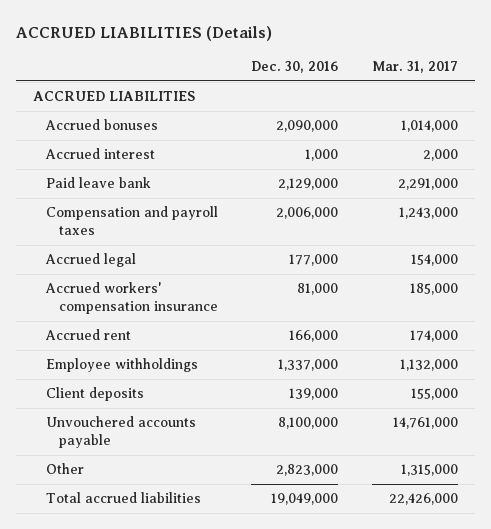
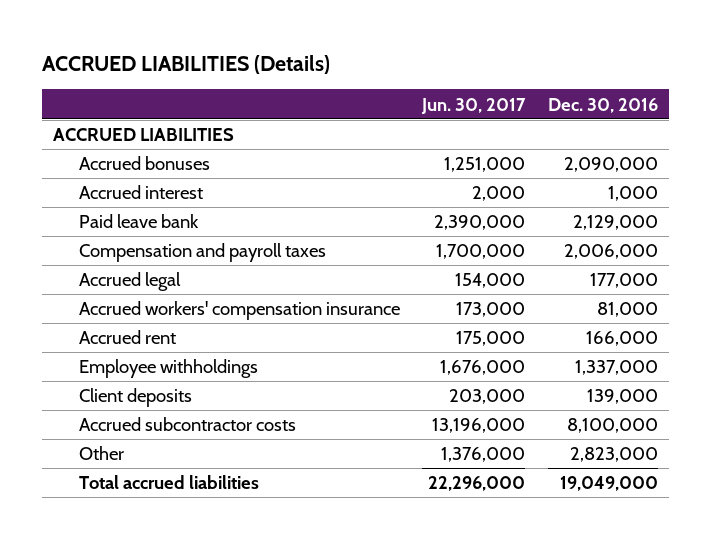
- | Dec. 30, 2016 | Mar. 31, 2017
+ | Jun. 30, 2017 | Dec. 30, 2016
- Unvouchered accounts payable | 8,100,000 | 14,761,000
+ Accrued subcontractor costs | 13,196,000 | 8,100,000

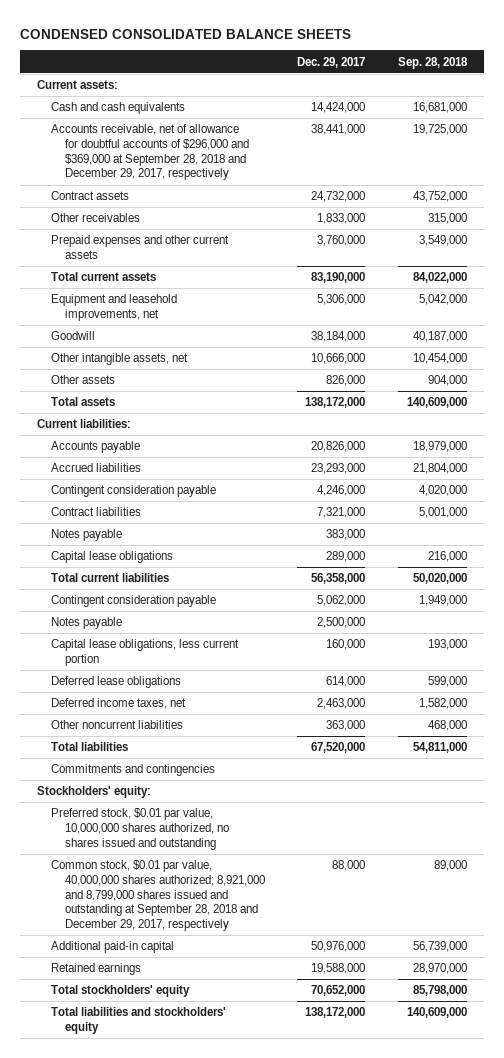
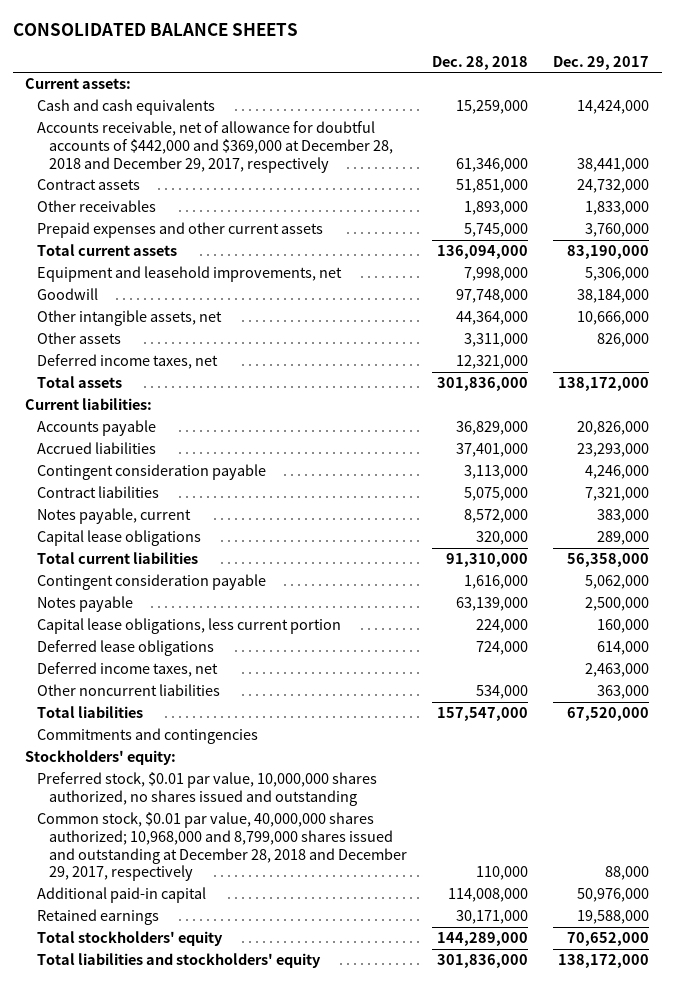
- CONDENSED CONSOLIDATED BALANCE SHEETS
+ CONSOLIDATED BALANCE SHEETS
- | Dec. 29, 2017 | Sep. 28, 2018
+ | Dec. 28, 2018 | Dec. 29, 2017
- Accounts receivable, net of allowance for doubtful accounts of $296,000 and $369,000 at September 28, 2018 and December 29, 2017, respectively | 38,441,000 | 19,725,000
+ Accounts receivable, net of allowance for doubtful accounts of $442,000 and $369,000 at December 28, 2018 and December 29, 2017, respectively | 61,346,000 | 38,441,000
+ Deferred income taxes, net | 12,321,000 |
- Notes payable | 383,000 |
+ Notes payable, current | 8,572,000 | 383,000
- Common stock, $0.01 par value, 40,000,000 shares authorized; 8,921,000 and 8,799,000 shares issued and outstanding at September 28, 2018 and December 29, 2017, respectively | 88,000 | 89,000
+ Common stock, $0.01 par value, 40,000,000 shares authorized; 10,968,000 and 8,799,000 shares issued and outstanding at December 28, 2018 and December 29, 2017, respectively | 110,000 | 88,000

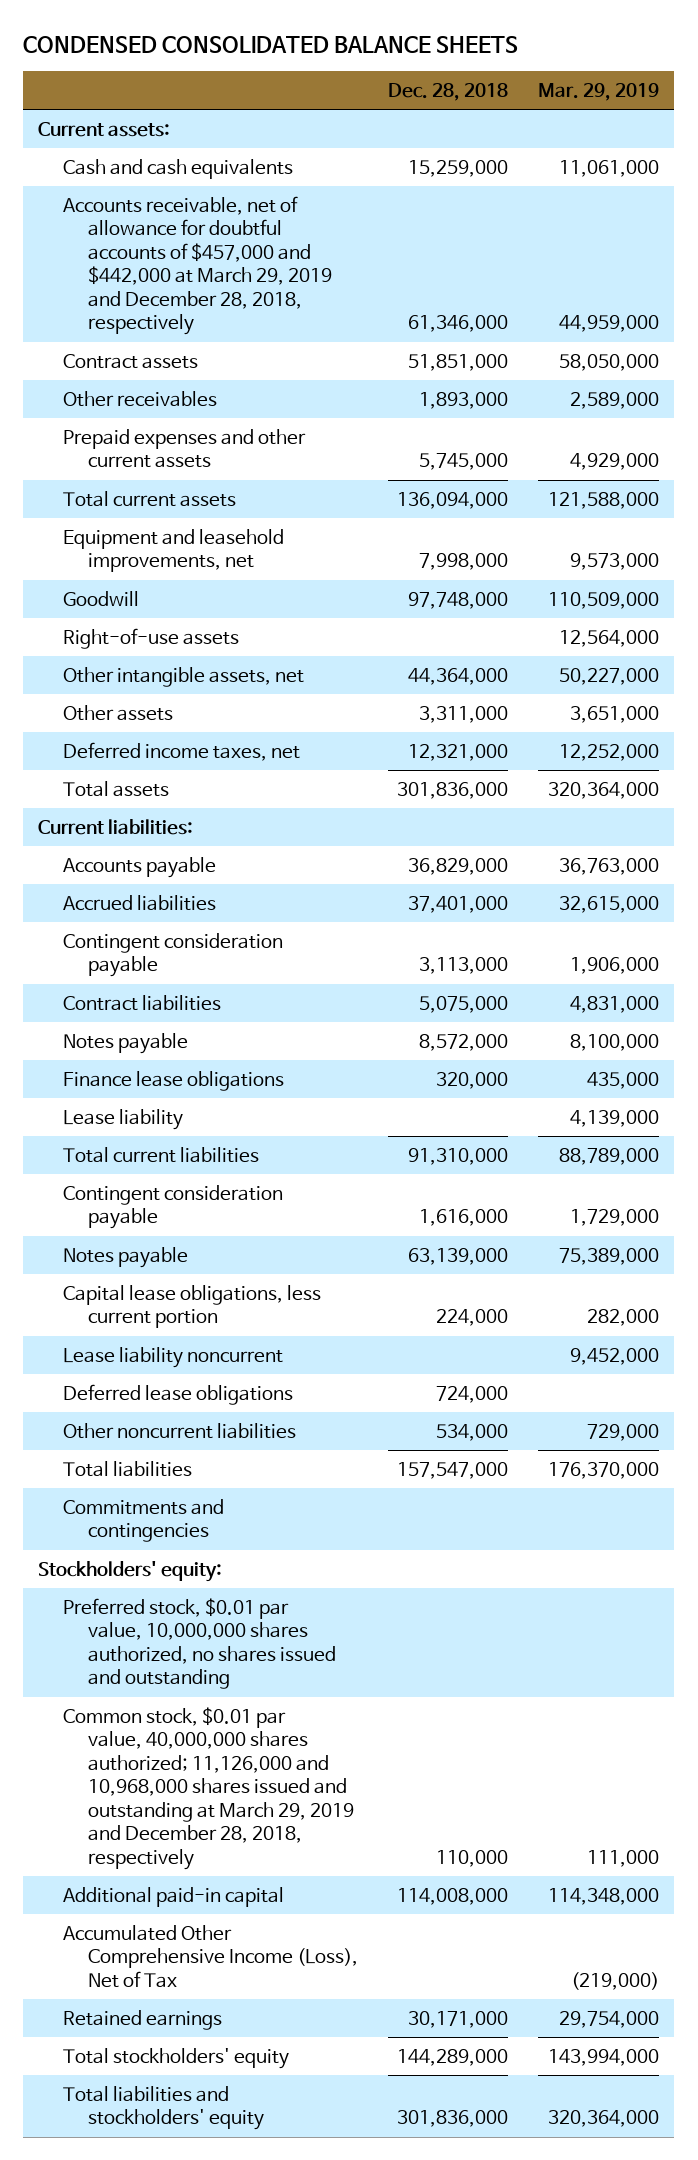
- CONSOLIDATED BALANCE SHEETS
+ CONDENSED CONSOLIDATED BALANCE SHEETS
- | Dec. 28, 2018 | Dec. 29, 2017
+ | Dec. 28, 2018 | Mar. 29, 2019
- Accounts receivable, net of allowance for doubtful accounts of $442,000 and $369,000 at December 28, 2018 and December 29, 2017, respectively | 61,346,000 | 38,441,000
+ Accounts receivable, net of allowance for doubtful accounts of $457,000 and $442,000 at March 29, 2019 and December 28, 2018, respectively | 61,346,000 | 44,959,000
+ Right-of-use assets | | 12,564,000
- Notes payable, current | 8,572,000 | 383,000
- Capital lease obligations | 320,000 | 289,000
+ Notes payable | 8,572,000 | 8,100,000
+ Finance lease obligations | 320,000 | 435,000
+ Lease liability | | 4,139,000
+ Lease liability noncurrent | | 9,452,000
- Deferred income taxes, net | | 2,463,000
- Common stock, $0.01 par value, 40,000,000 shares authorized; 10,968,000 and 8,799,000 shares issued and outstanding at December 28, 2018 and December 29, 2017, respectively | 110,000 | 88,000
+ Common stock, $0.01 par value, 40,000,000 shares authorized; 11,126,000 and 10,968,000 shares issued and outstanding at March 29, 2019 and December 28, 2018, respectively | 110,000 | 111,000
+ Accumulated Other Comprehensive Income (Loss), Net of Tax | | (219,000)

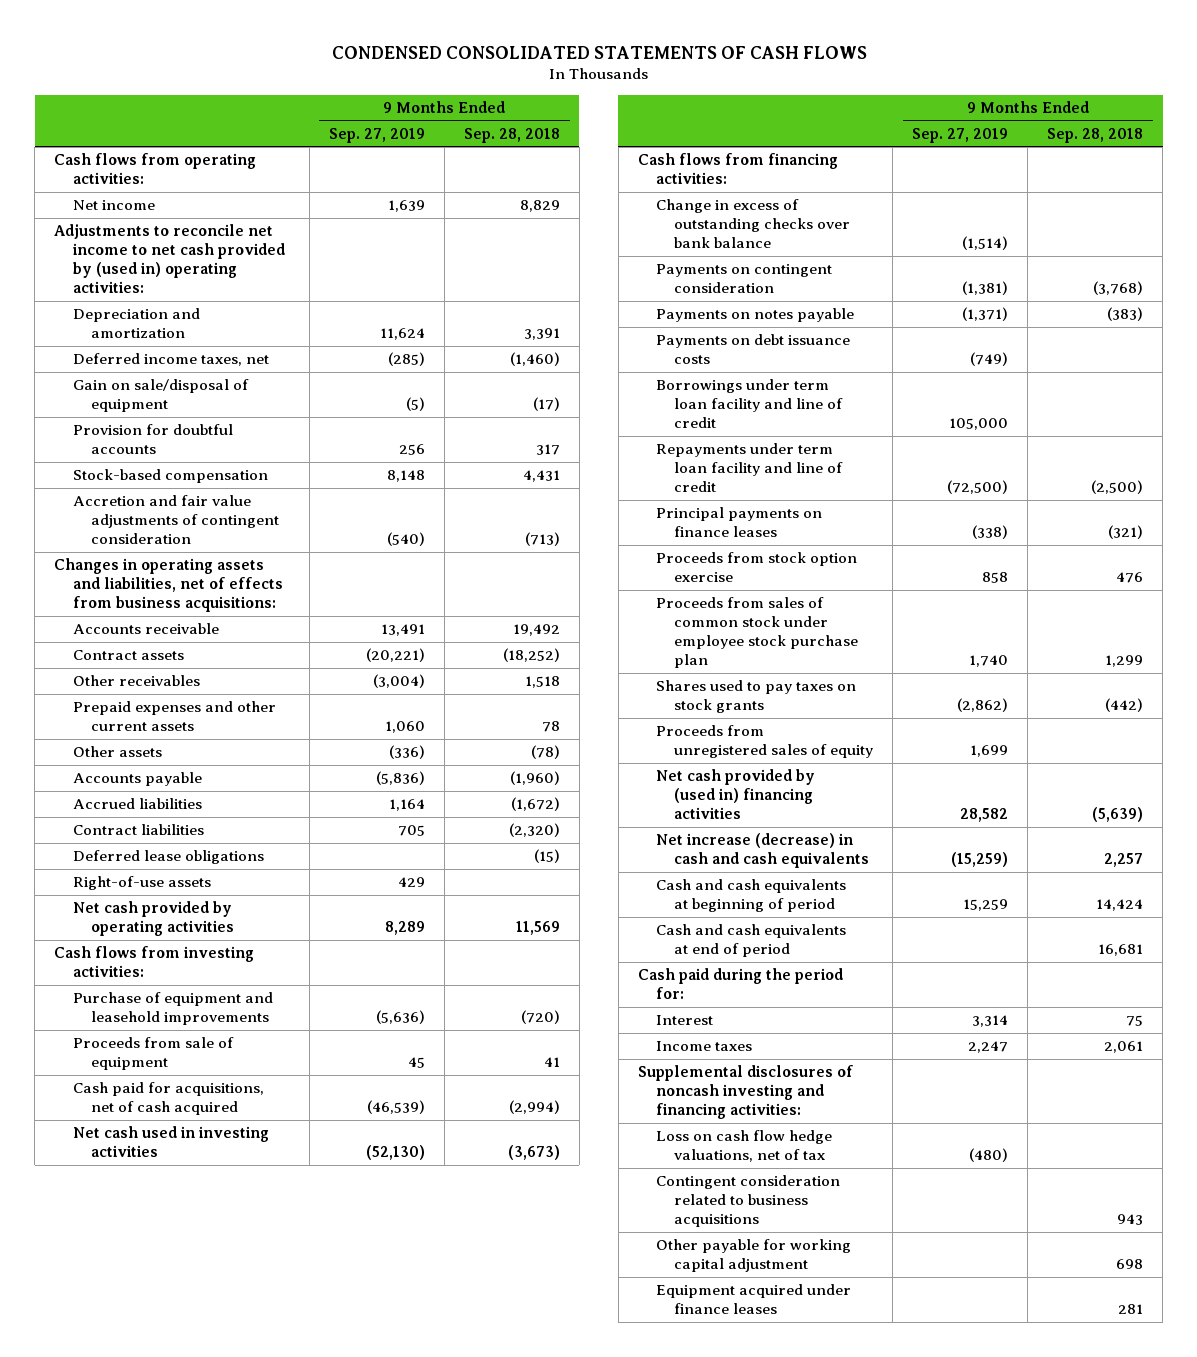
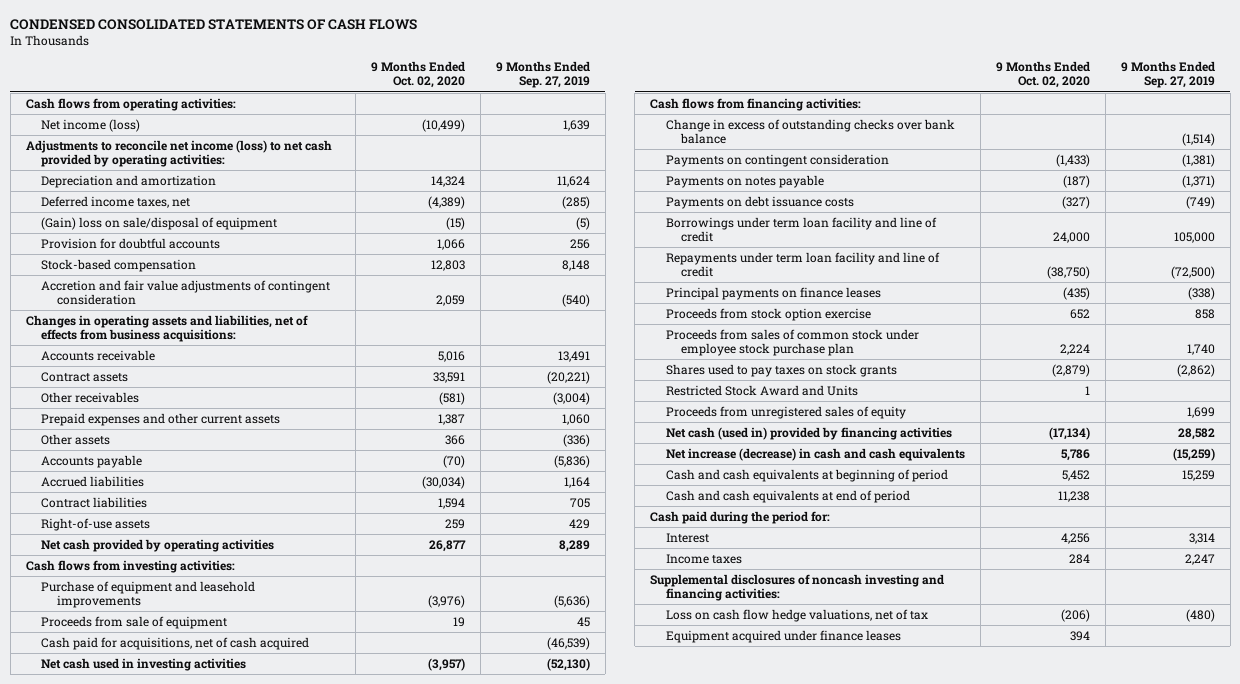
- | 9 Months Ended Sep. 27, 2019 | 9 Months Ended Sep. 28, 2018
+ | 9 Months Ended Oct. 02, 2020 | 9 Months Ended Sep. 27, 2019
- Net income | 1,639 | 8,829
- Adjustments to reconcile net income to net cash provided by (used in) operating activities:
+ Net income (loss) | (10,499) | 1,639
+ Adjustments to reconcile net income (loss) to net cash provided by operating activities:
- Gain on sale/disposal of equipment | (5) | (17)
+ (Gain) loss on sale/disposal of equipment | (15) | (5)
- Deferred lease obligations | | (15)
+ Restricted Stock Award and Units | 1 |
- Net cash provided by (used in) financing activities | 28,582 | (5,639)
+ Net cash (used in) provided by financing activities | (17,134) | 28,582
- Contingent consideration related to business acquisitions | | 943
- Other payable for working capital adjustment | | 698

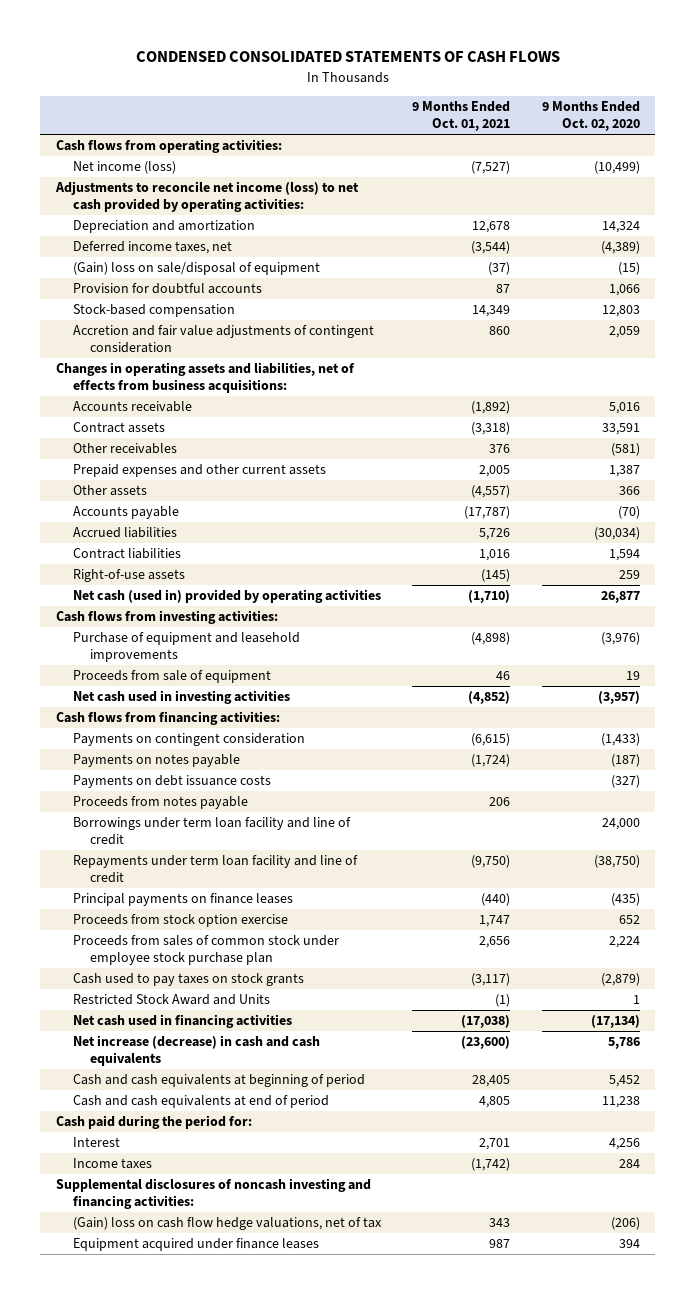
- | 9 Months Ended Oct. 02, 2020 | 9 Months Ended Sep. 27, 2019
+ | 9 Months Ended Oct. 01, 2021 | 9 Months Ended Oct. 02, 2020
- Net cash provided by operating activities | 26,877 | 8,289
+ Net cash (used in) provided by operating activities | (1,710) | 26,877
- Cash paid for acquisitions, net of cash acquired | | (46,539)
- Change in excess of outstanding checks over bank balance | | (1,514)
+ Proceeds from notes payable | 206 |
- Shares used to pay taxes on stock grants | (2,879) | (2,862)
+ Cash used to pay taxes on stock grants | (3,117) | (2,879)
- Proceeds from unregistered sales of equity | | 1,699
- Net cash (used in) provided by financing activities | (17,134) | 28,582
+ Net cash used in financing activities | (17,038) | (17,134)
- Loss on cash flow hedge valuations, net of tax | (206) | (480)
+ (Gain) loss on cash flow hedge valuations, net of tax | 343 | (206)

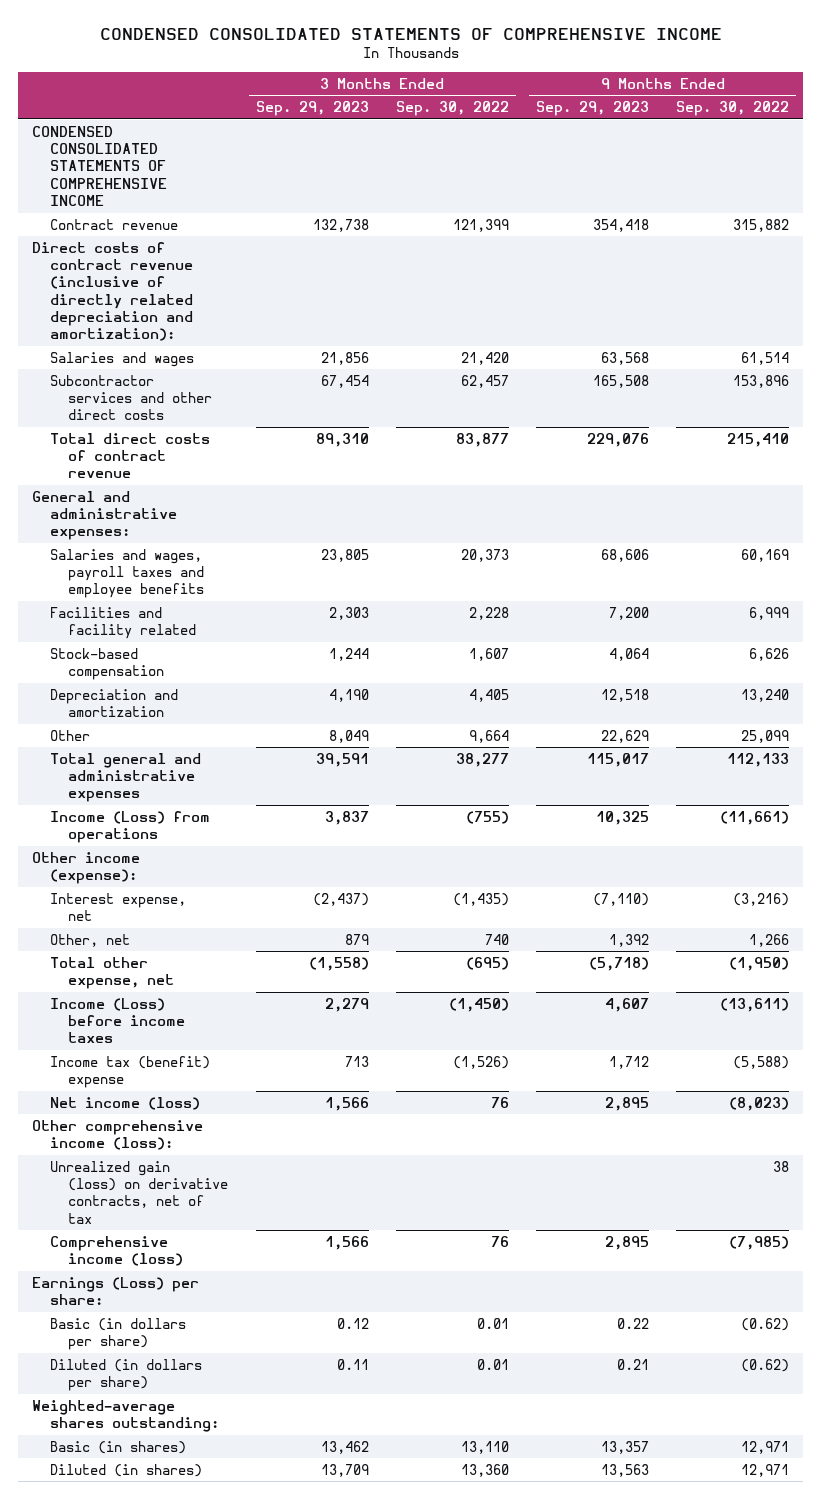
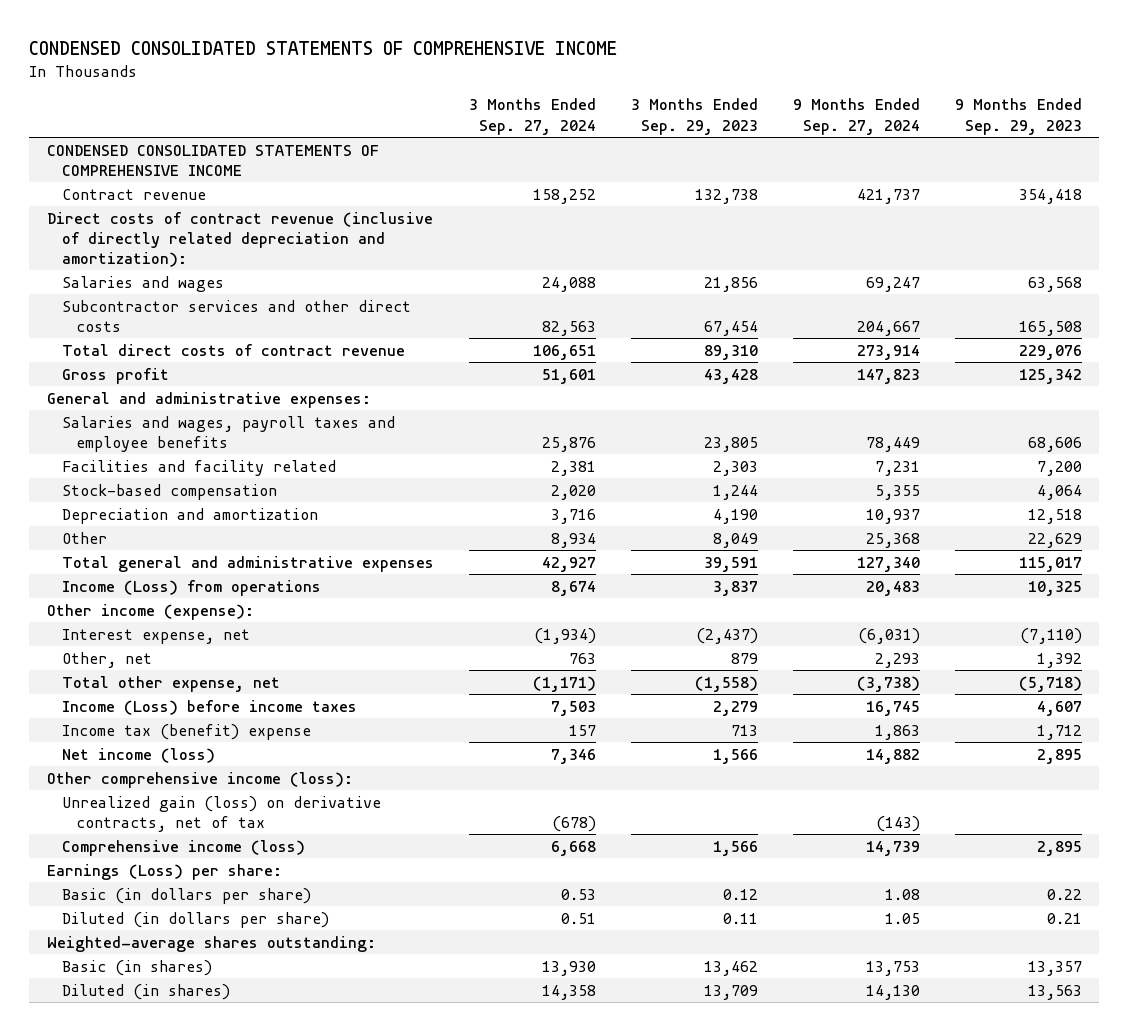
- | 3 Months Ended Sep. 29, 2023 | 3 Months Ended Sep. 30, 2022 | 9 Months Ended Sep. 29, 2023 | 9 Months Ended Sep. 30, 2022
+ | 3 Months Ended Sep. 27, 2024 | 3 Months Ended Sep. 29, 2023 | 9 Months Ended Sep. 27, 2024 | 9 Months Ended Sep. 29, 2023
+ Gross profit | 51,601 | 43,428 | 147,823 | 125,342

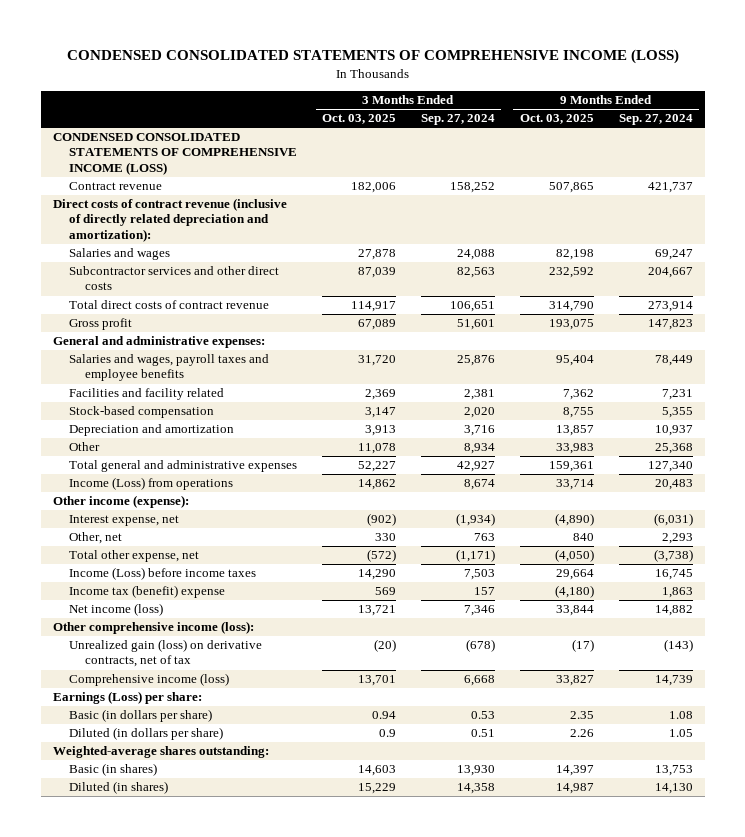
- CONDENSED CONSOLIDATED STATEMENTS OF COMPREHENSIVE INCOME
+ CONDENSED CONSOLIDATED STATEMENTS OF COMPREHENSIVE INCOME (LOSS)
- | 3 Months Ended Sep. 27, 2024 | 3 Months Ended Sep. 29, 2023 | 9 Months Ended Sep. 27, 2024 | 9 Months Ended Sep. 29, 2023
+ | 3 Months Ended Oct. 03, 2025 | 3 Months Ended Sep. 27, 2024 | 9 Months Ended Oct. 03, 2025 | 9 Months Ended Sep. 27, 2024
- CONDENSED CONSOLIDATED STATEMENTS OF COMPREHENSIVE INCOME
+ CONDENSED CONSOLIDATED STATEMENTS OF COMPREHENSIVE INCOME (LOSS)

